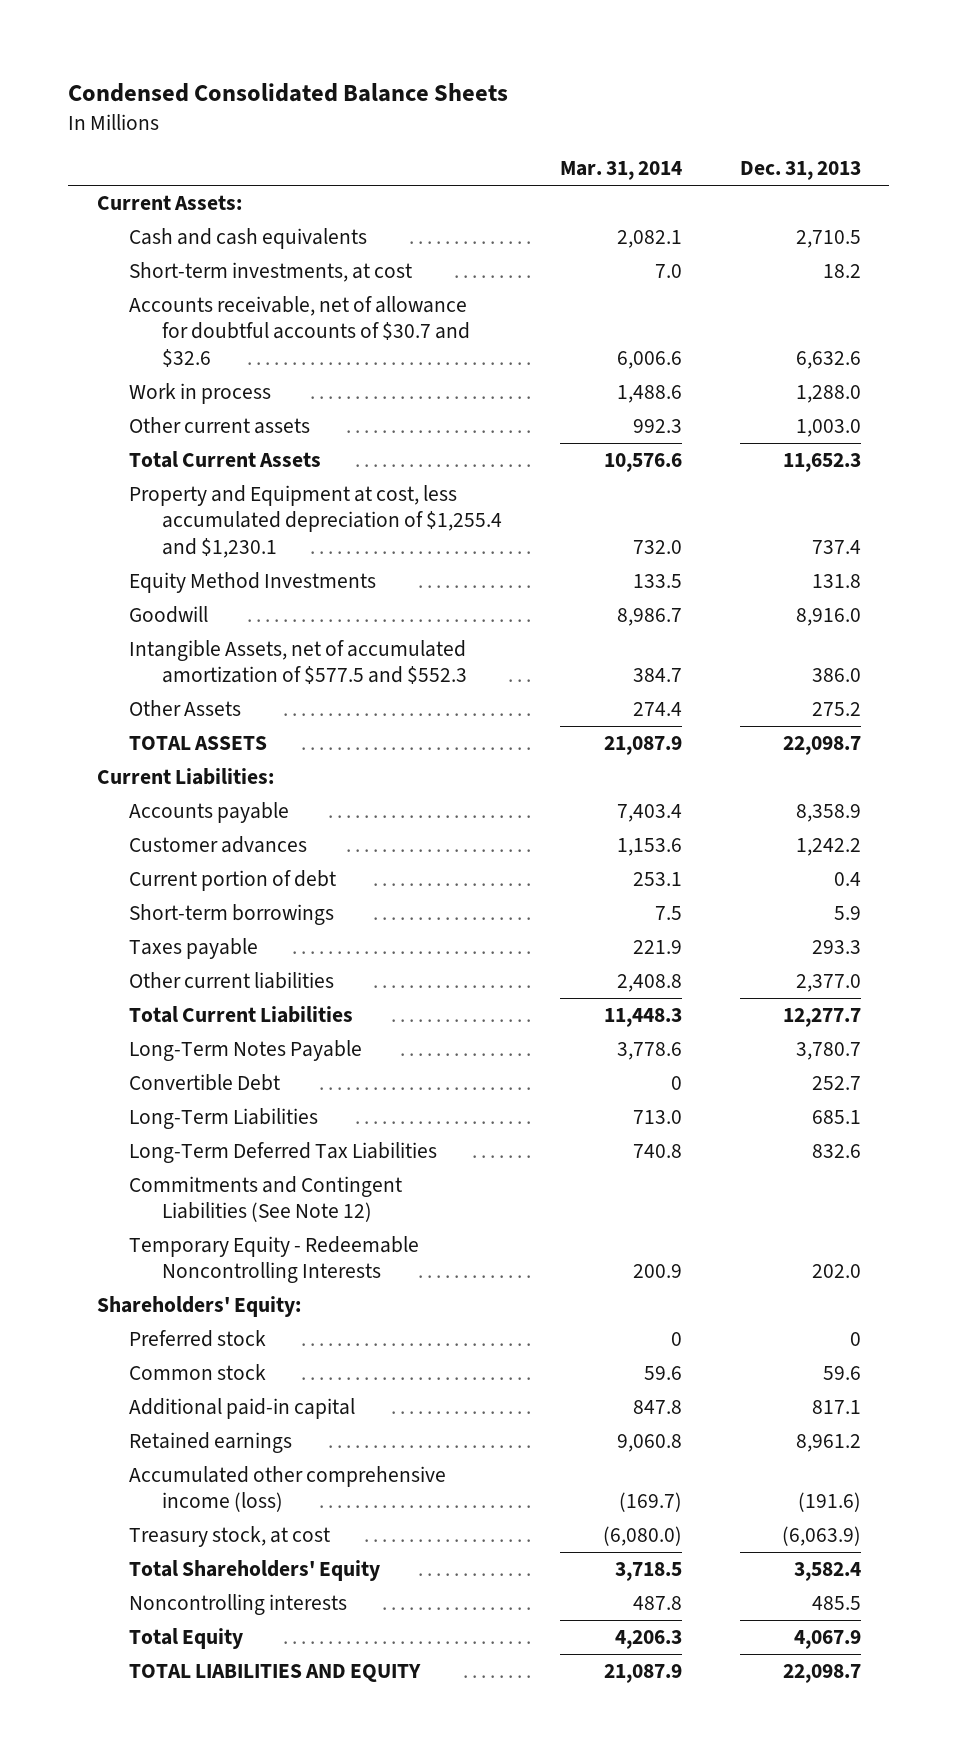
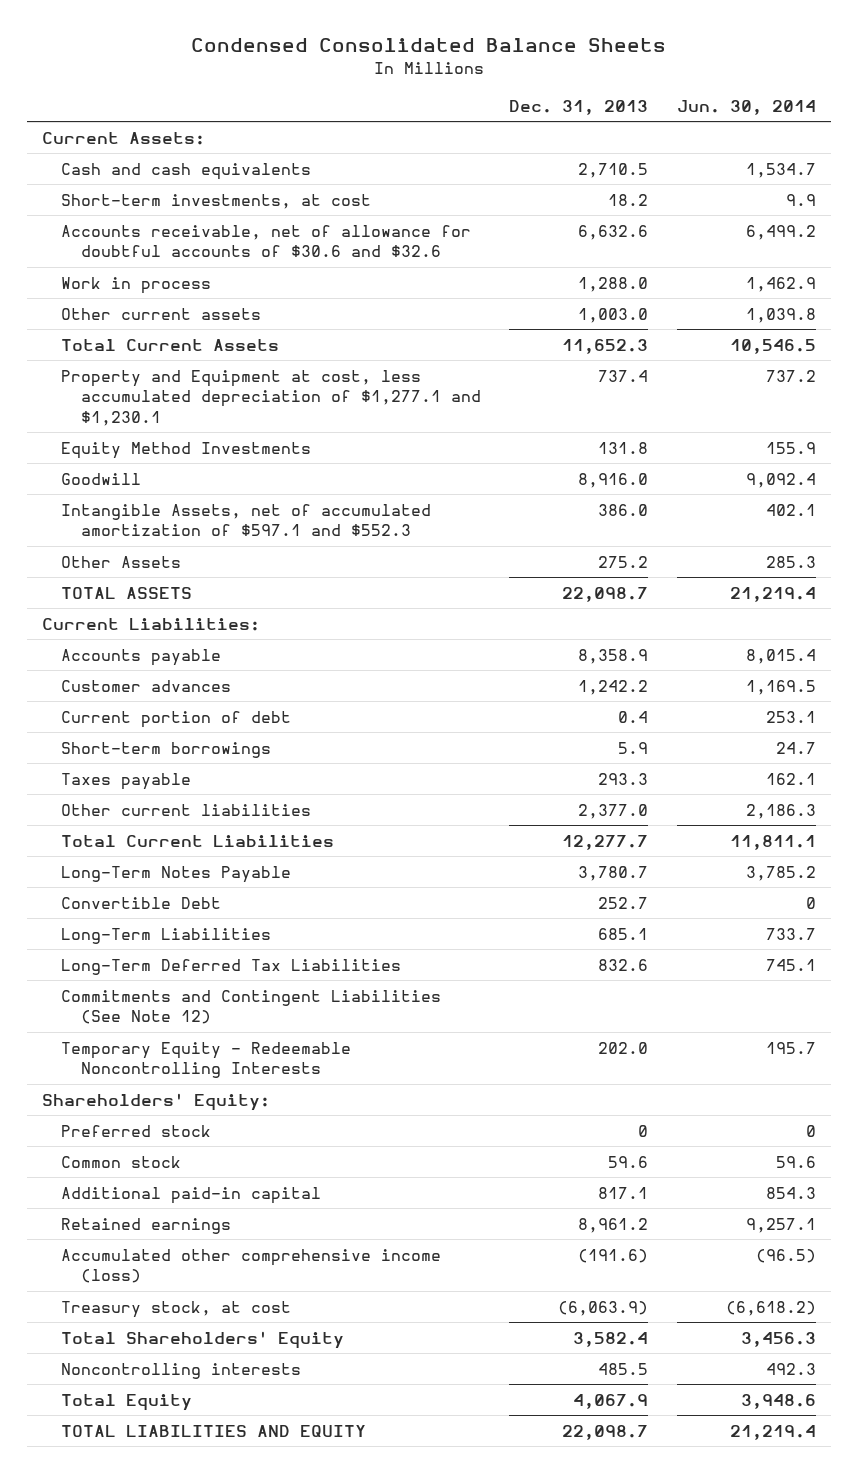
- | Mar. 31, 2014 | Dec. 31, 2013
+ | Dec. 31, 2013 | Jun. 30, 2014
- Accounts receivable, net of allowance for doubtful accounts of $30.7 and $32.6 | 6,006.6 | 6,632.6
+ Accounts receivable, net of allowance for doubtful accounts of $30.6 and $32.6 | 6,632.6 | 6,499.2
- Property and Equipment at cost, less accumulated depreciation of $1,255.4 and $1,230.1 | 732.0 | 737.4
+ Property and Equipment at cost, less accumulated depreciation of $1,277.1 and $1,230.1 | 737.4 | 737.2
- Intangible Assets, net of accumulated amortization of $577.5 and $552.3 | 384.7 | 386.0
+ Intangible Assets, net of accumulated amortization of $597.1 and $552.3 | 386.0 | 402.1

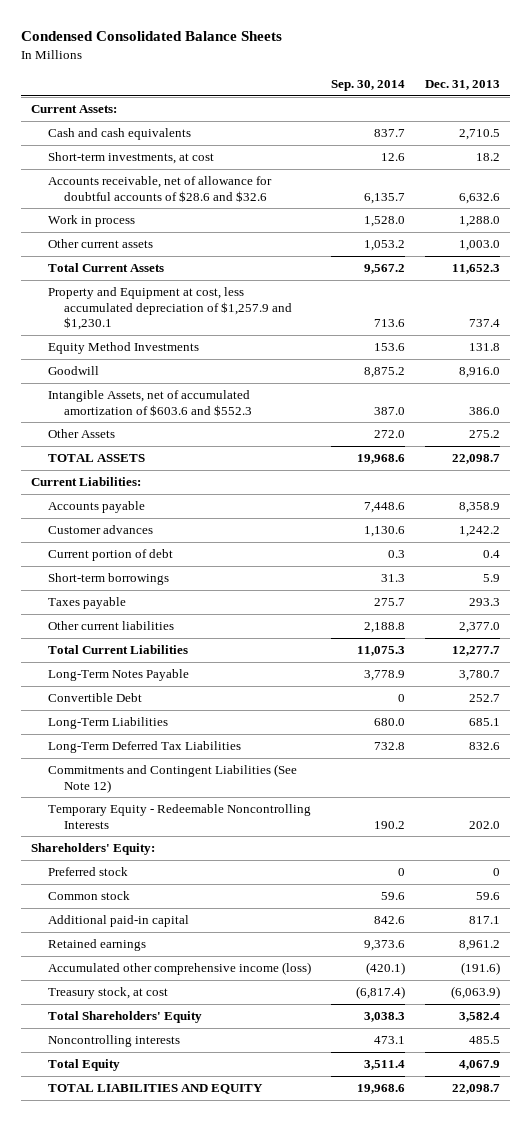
- | Dec. 31, 2013 | Jun. 30, 2014
+ | Sep. 30, 2014 | Dec. 31, 2013
- Accounts receivable, net of allowance for doubtful accounts of $30.6 and $32.6 | 6,632.6 | 6,499.2
+ Accounts receivable, net of allowance for doubtful accounts of $28.6 and $32.6 | 6,135.7 | 6,632.6
- Property and Equipment at cost, less accumulated depreciation of $1,277.1 and $1,230.1 | 737.4 | 737.2
+ Property and Equipment at cost, less accumulated depreciation of $1,257.9 and $1,230.1 | 713.6 | 737.4
- Intangible Assets, net of accumulated amortization of $597.1 and $552.3 | 386.0 | 402.1
+ Intangible Assets, net of accumulated amortization of $603.6 and $552.3 | 387.0 | 386.0

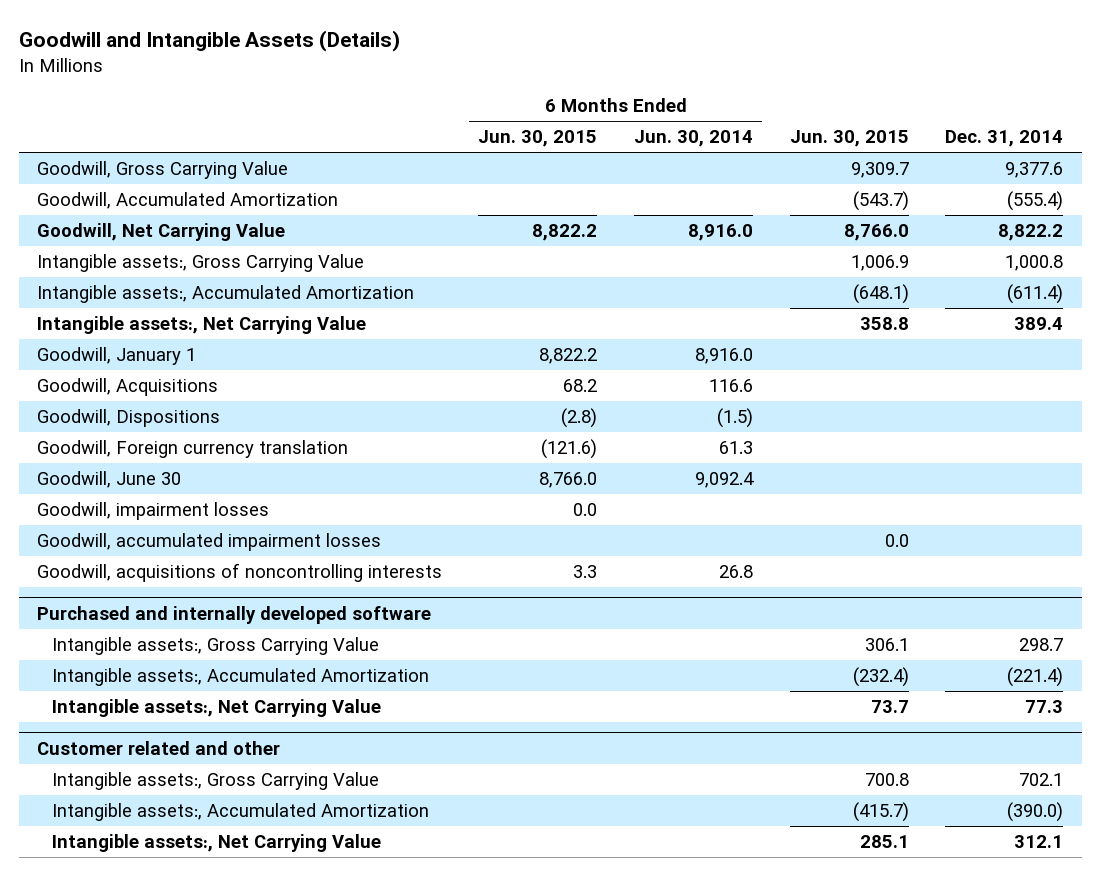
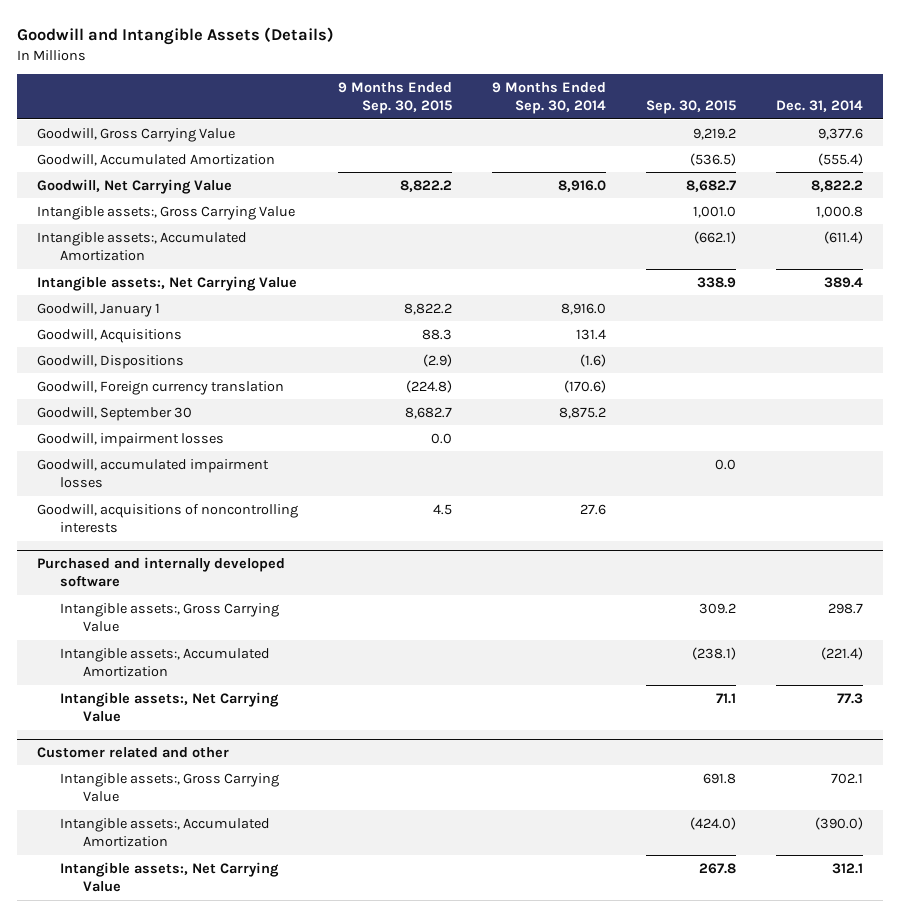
- | 6 Months Ended Jun. 30, 2015 | 6 Months Ended Jun. 30, 2014 | Jun. 30, 2015 | Dec. 31, 2014
+ | 9 Months Ended Sep. 30, 2015 | 9 Months Ended Sep. 30, 2014 | Sep. 30, 2015 | Dec. 31, 2014
- Goodwill, June 30 | 8,766.0 | 9,092.4 | |
+ Goodwill, September 30 | 8,682.7 | 8,875.2 | |

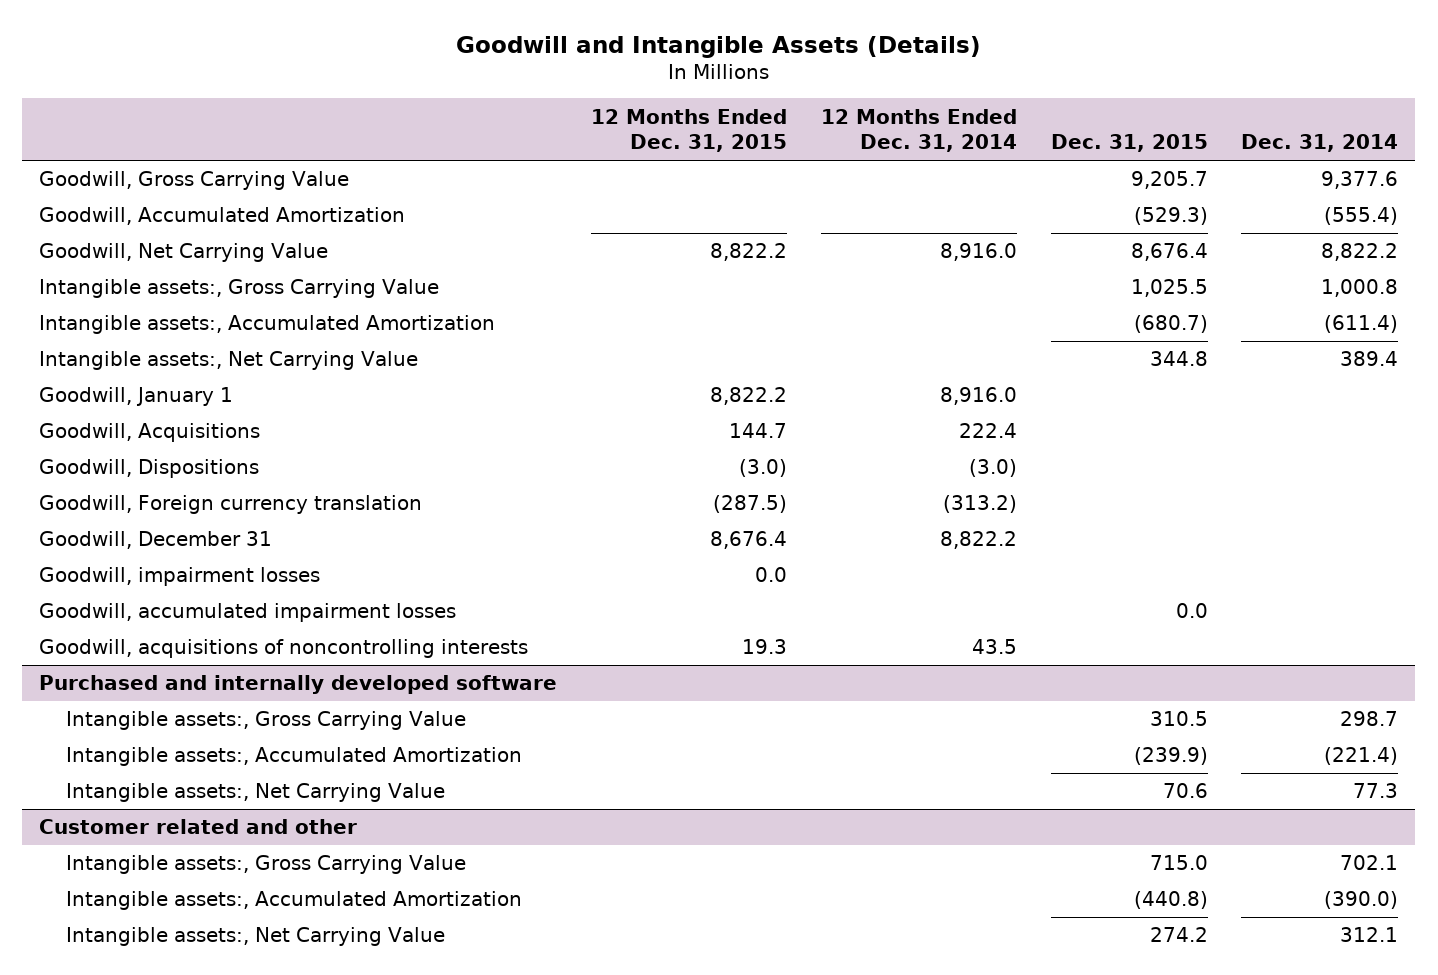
- | 9 Months Ended Sep. 30, 2015 | 9 Months Ended Sep. 30, 2014 | Sep. 30, 2015 | Dec. 31, 2014
+ | 12 Months Ended Dec. 31, 2015 | 12 Months Ended Dec. 31, 2014 | Dec. 31, 2015 | Dec. 31, 2014
- Goodwill, September 30 | 8,682.7 | 8,875.2 | |
+ Goodwill, December 31 | 8,676.4 | 8,822.2 | |

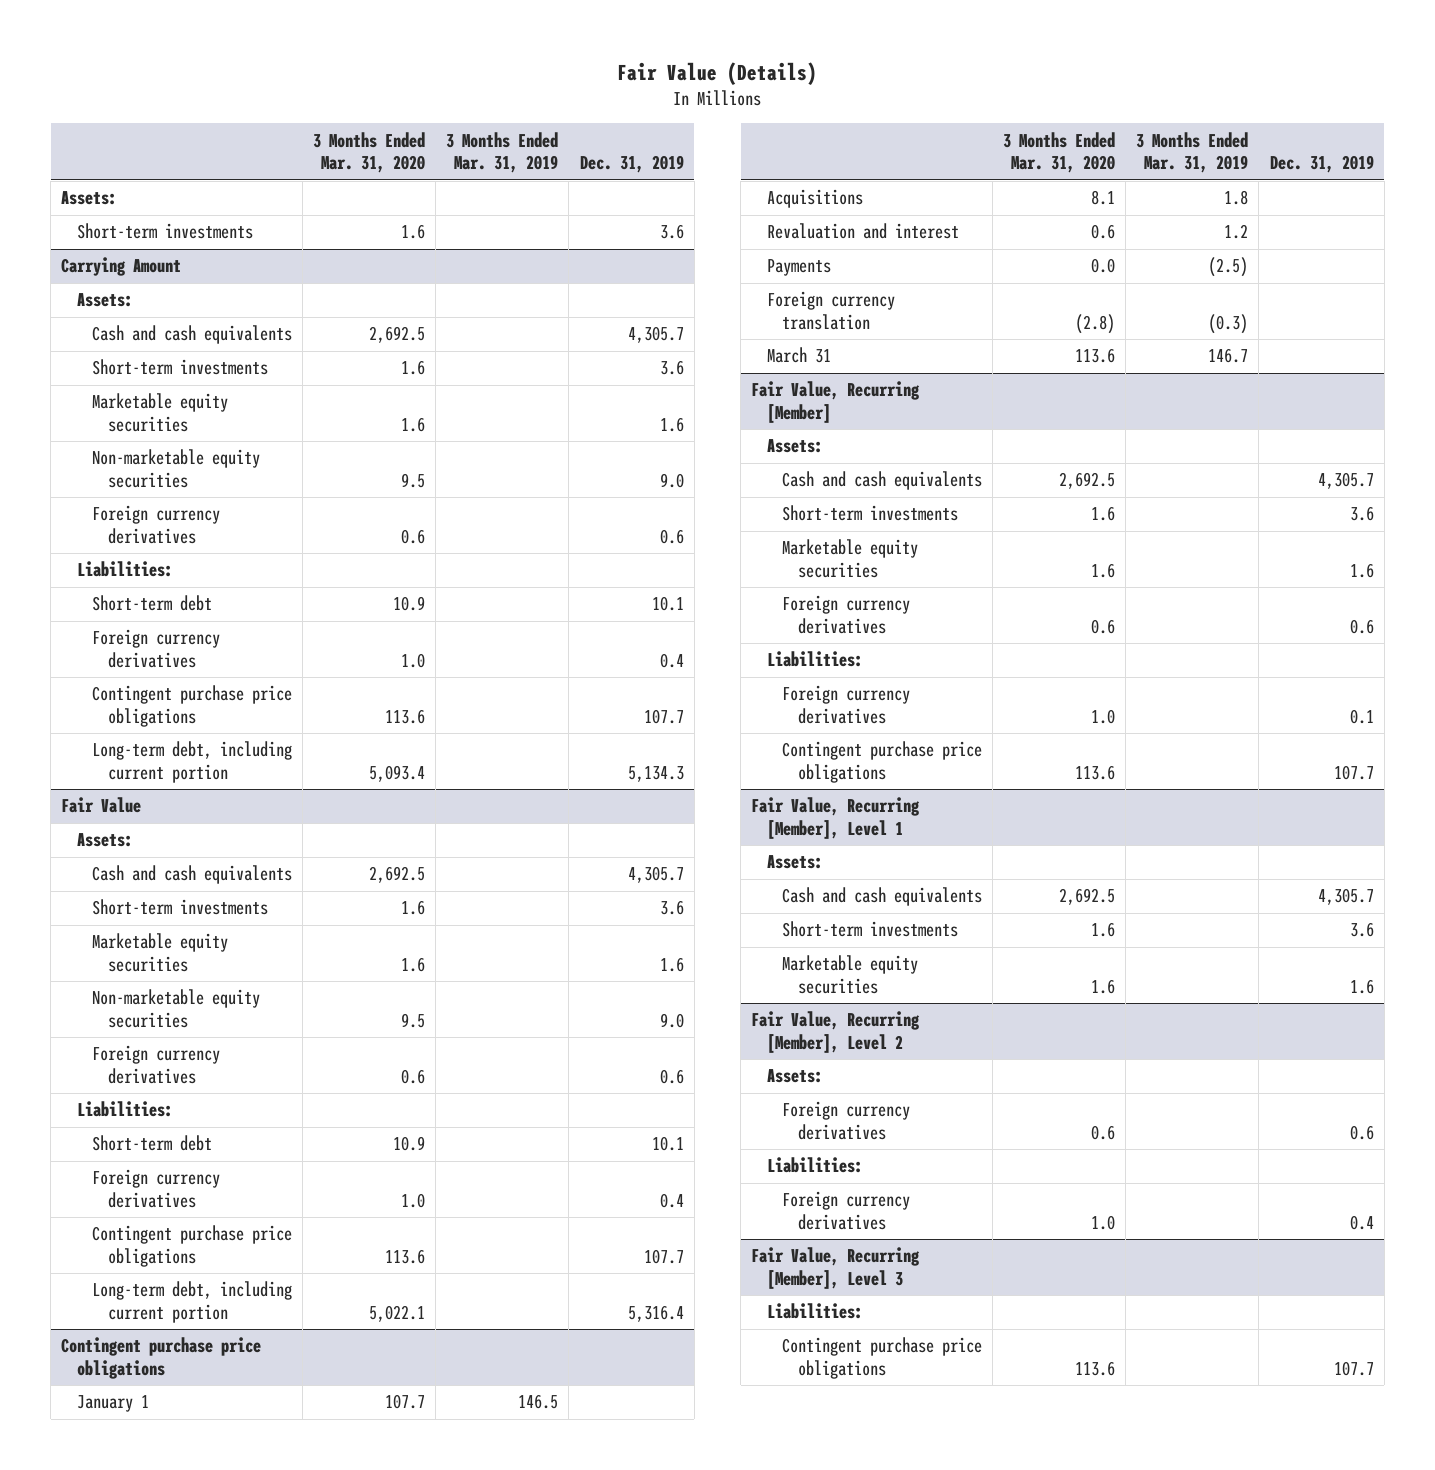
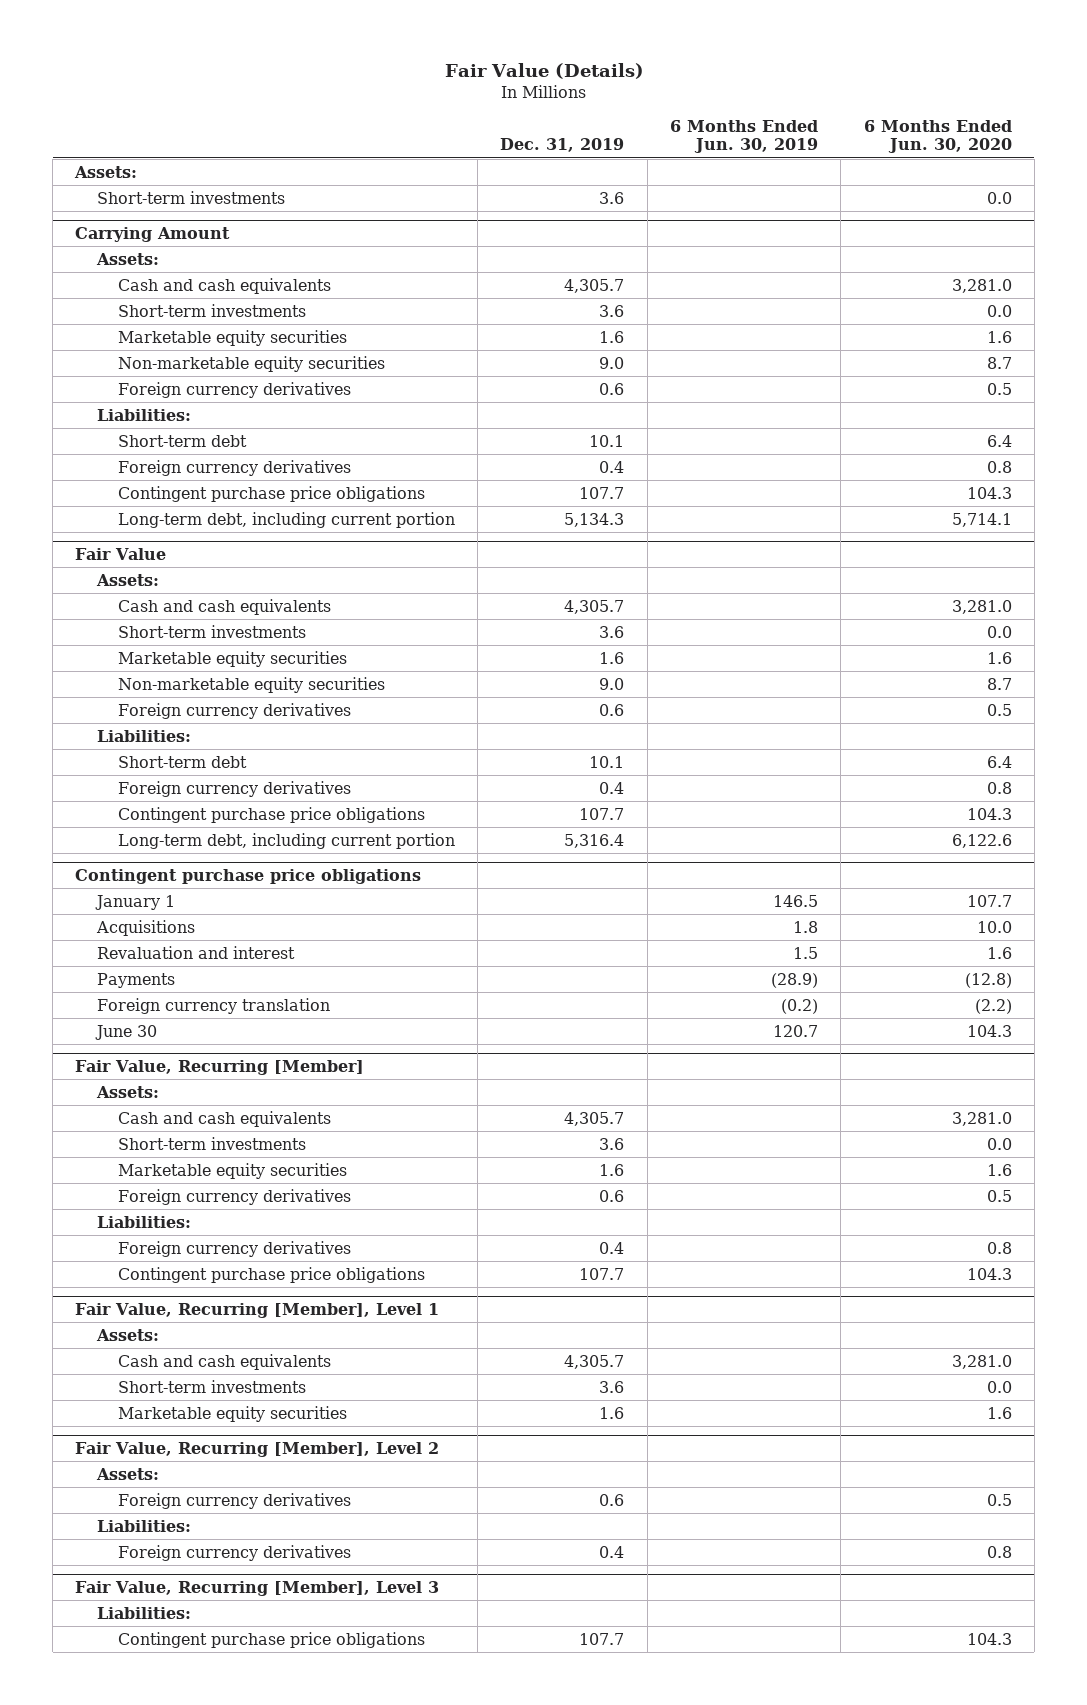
- | 3 Months Ended Mar. 31, 2020 | 3 Months Ended Mar. 31, 2019 | Dec. 31, 2019
+ | Dec. 31, 2019 | 6 Months Ended Jun. 30, 2019 | 6 Months Ended Jun. 30, 2020
@ Contingent purchase price obligations
- March 31 | 113.6 | 146.7 |
+ June 30 | | 120.7 | 104.3
@ Fair Value, Recurring [Member]
- Foreign currency derivatives | 1.0 | | 0.1
+ Foreign currency derivatives | 0.4 | | 0.8

